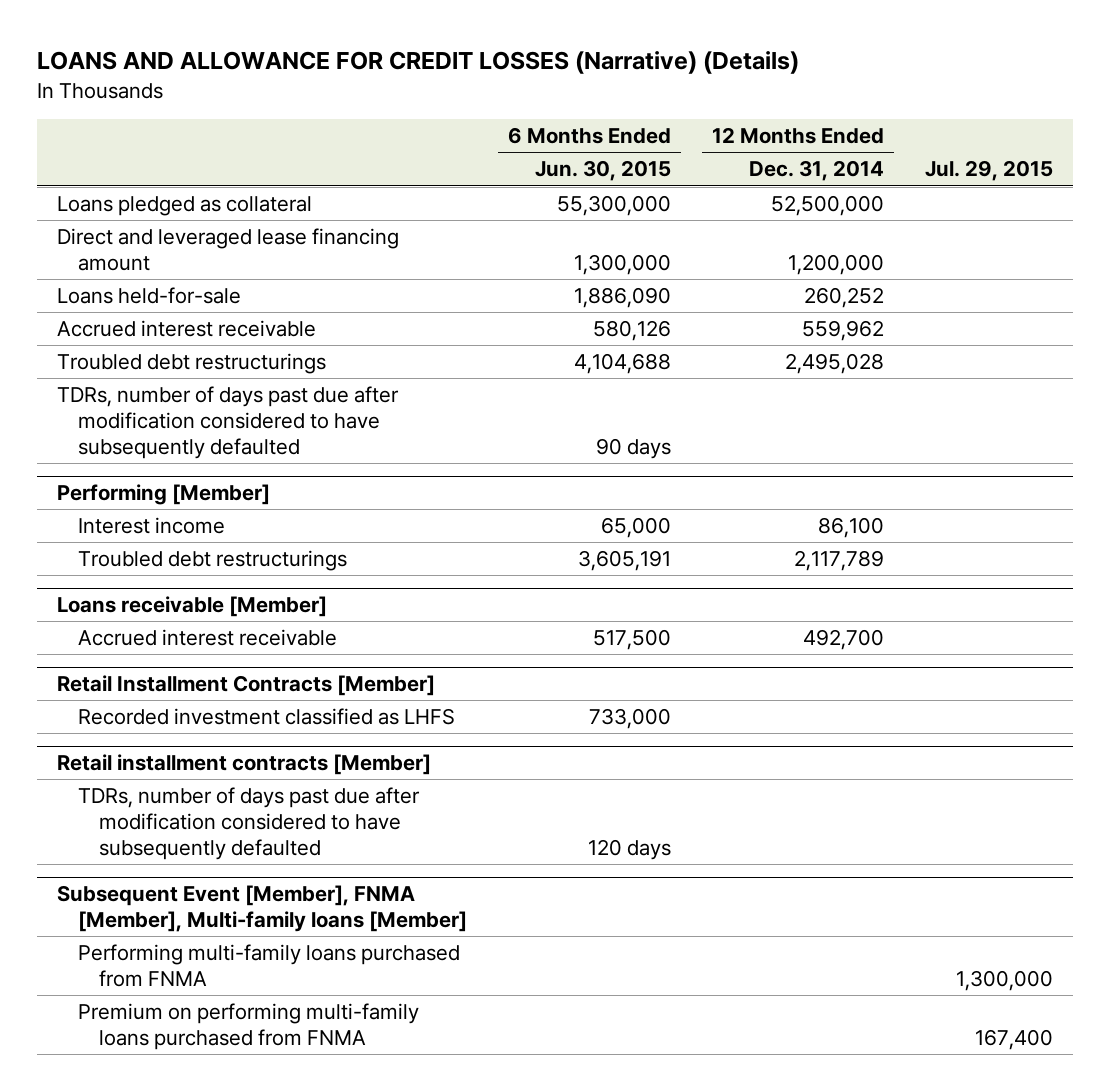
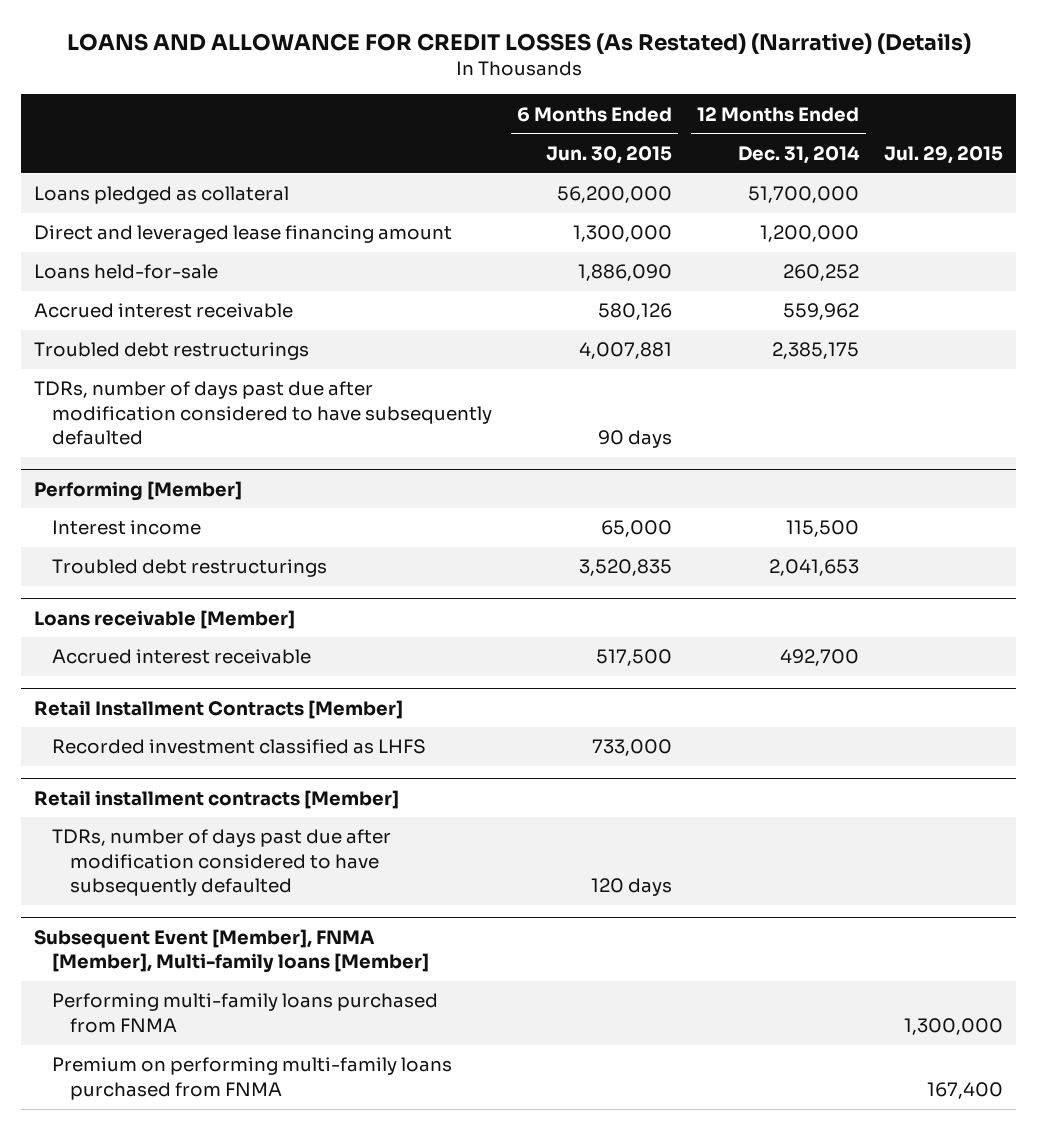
- LOANS AND ALLOWANCE FOR CREDIT LOSSES (Narrative) (Details)
+ LOANS AND ALLOWANCE FOR CREDIT LOSSES (As Restated) (Narrative) (Details)
- Loans pledged as collateral | 55,300,000 | 52,500,000 |
+ Loans pledged as collateral | 56,200,000 | 51,700,000 |
- Troubled debt restructurings | 4,104,688 | 2,495,028 |
+ Troubled debt restructurings | 4,007,881 | 2,385,175 |
@ Performing [Member]
- Interest income | 65,000 | 86,100 |
- Troubled debt restructurings | 3,605,191 | 2,117,789 |
+ Interest income | 65,000 | 115,500 |
+ Troubled debt restructurings | 3,520,835 | 2,041,653 |

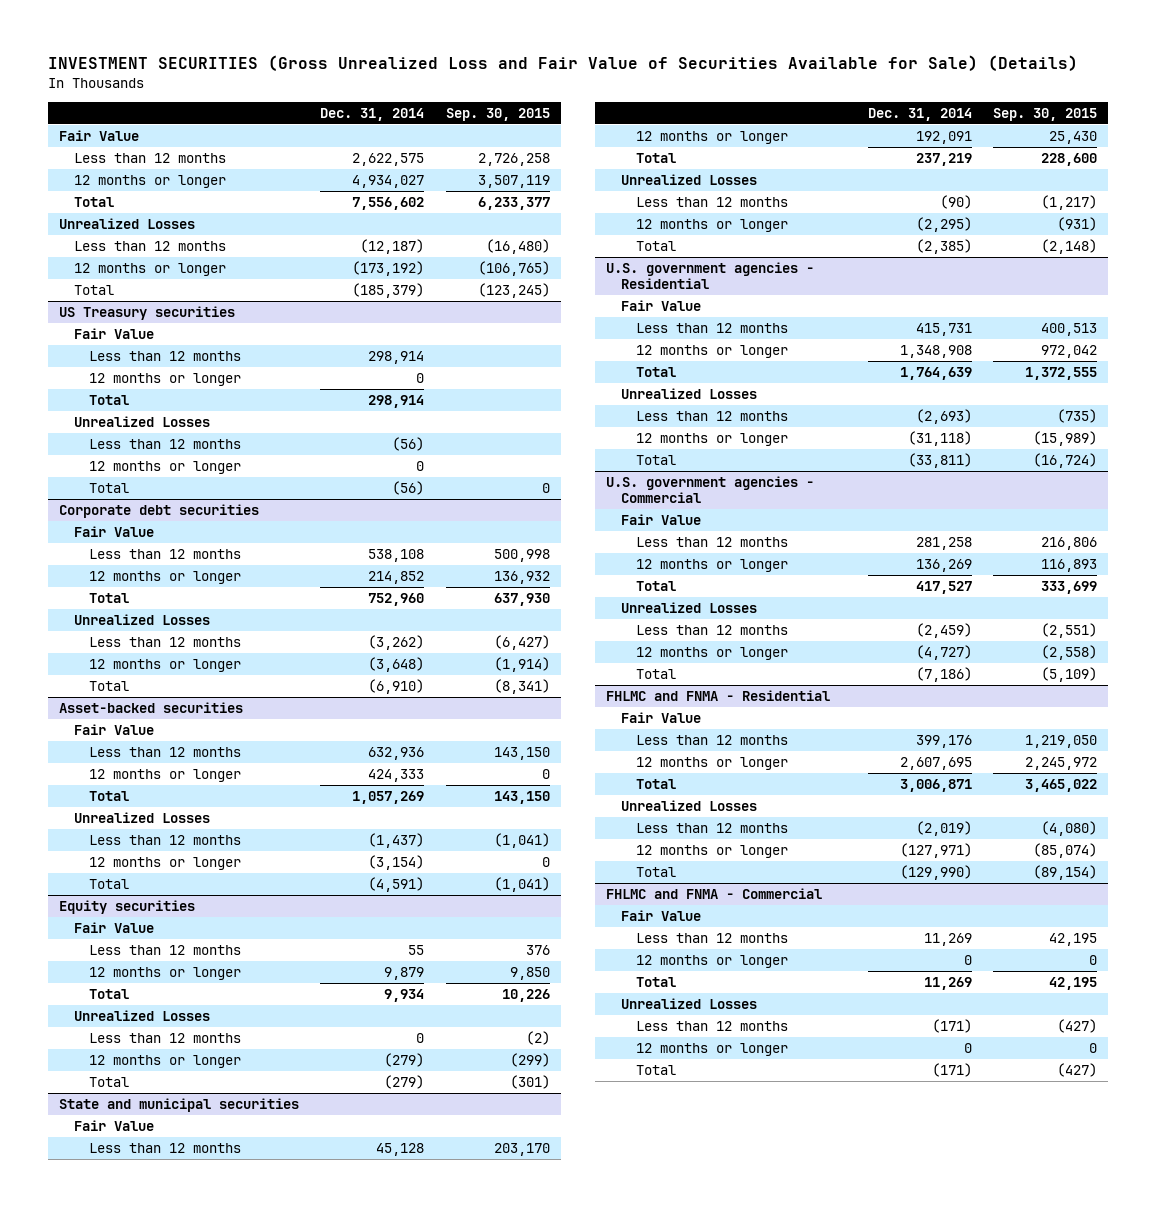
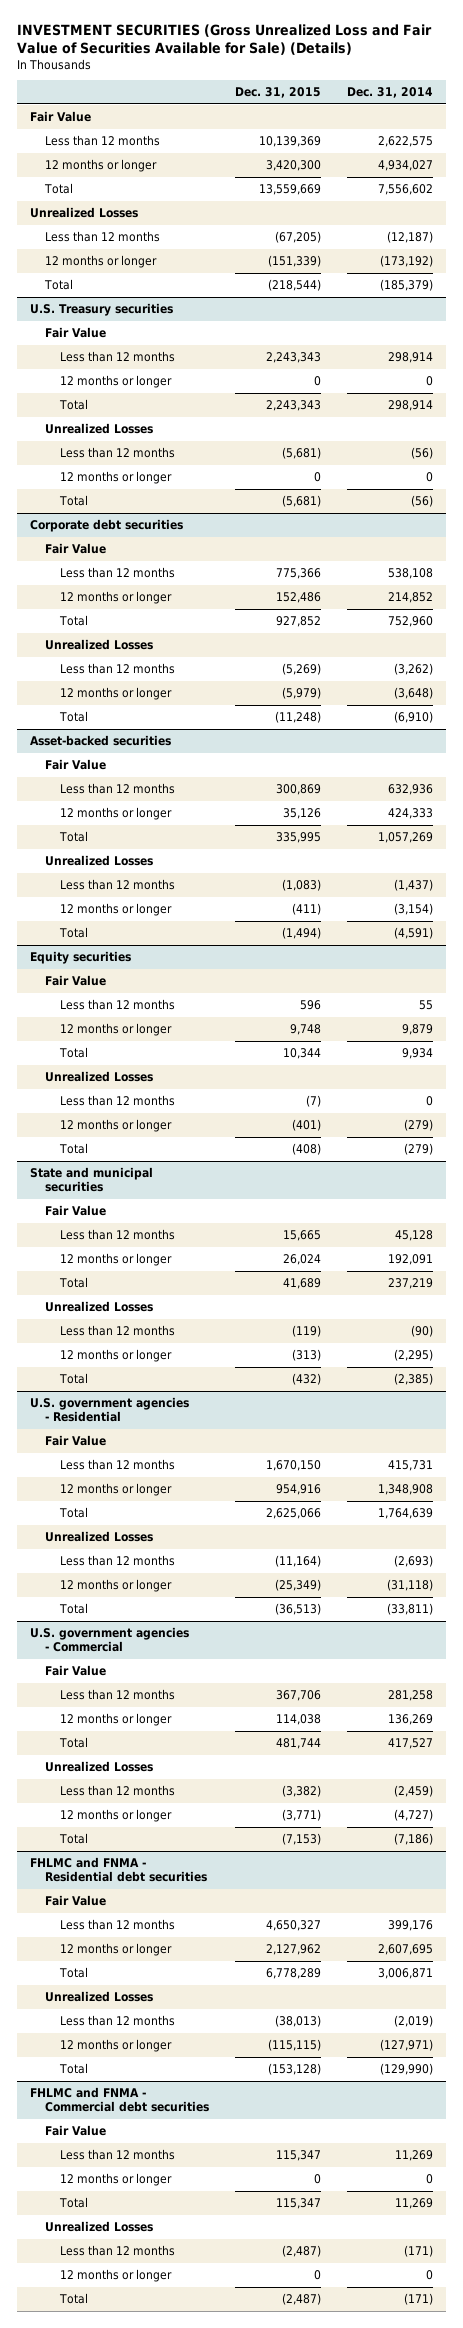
- | Dec. 31, 2014 | Sep. 30, 2015
+ | Dec. 31, 2015 | Dec. 31, 2014
- US Treasury securities
+ U.S. Treasury securities
- FHLMC and FNMA - Residential
+ FHLMC and FNMA - Residential debt securities
- FHLMC and FNMA - Commercial
+ FHLMC and FNMA - Commercial debt securities

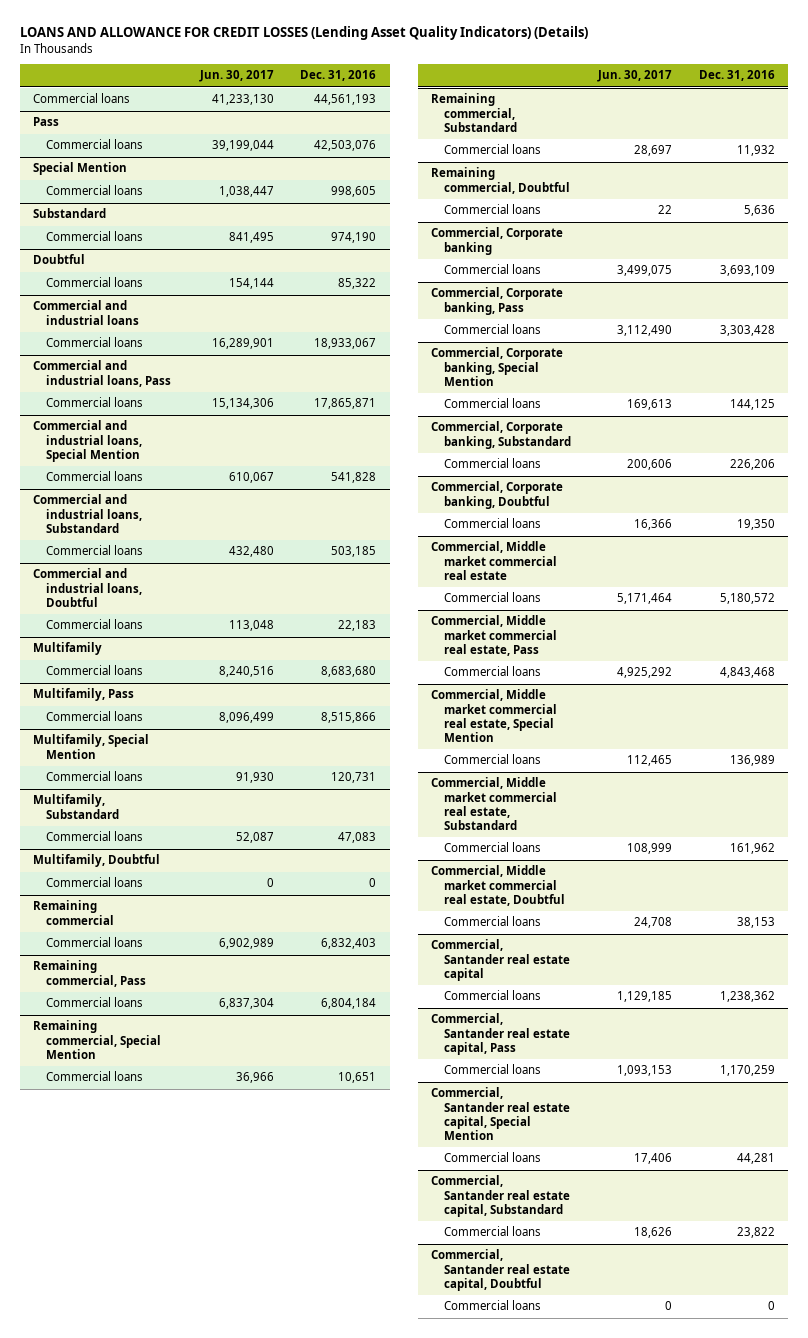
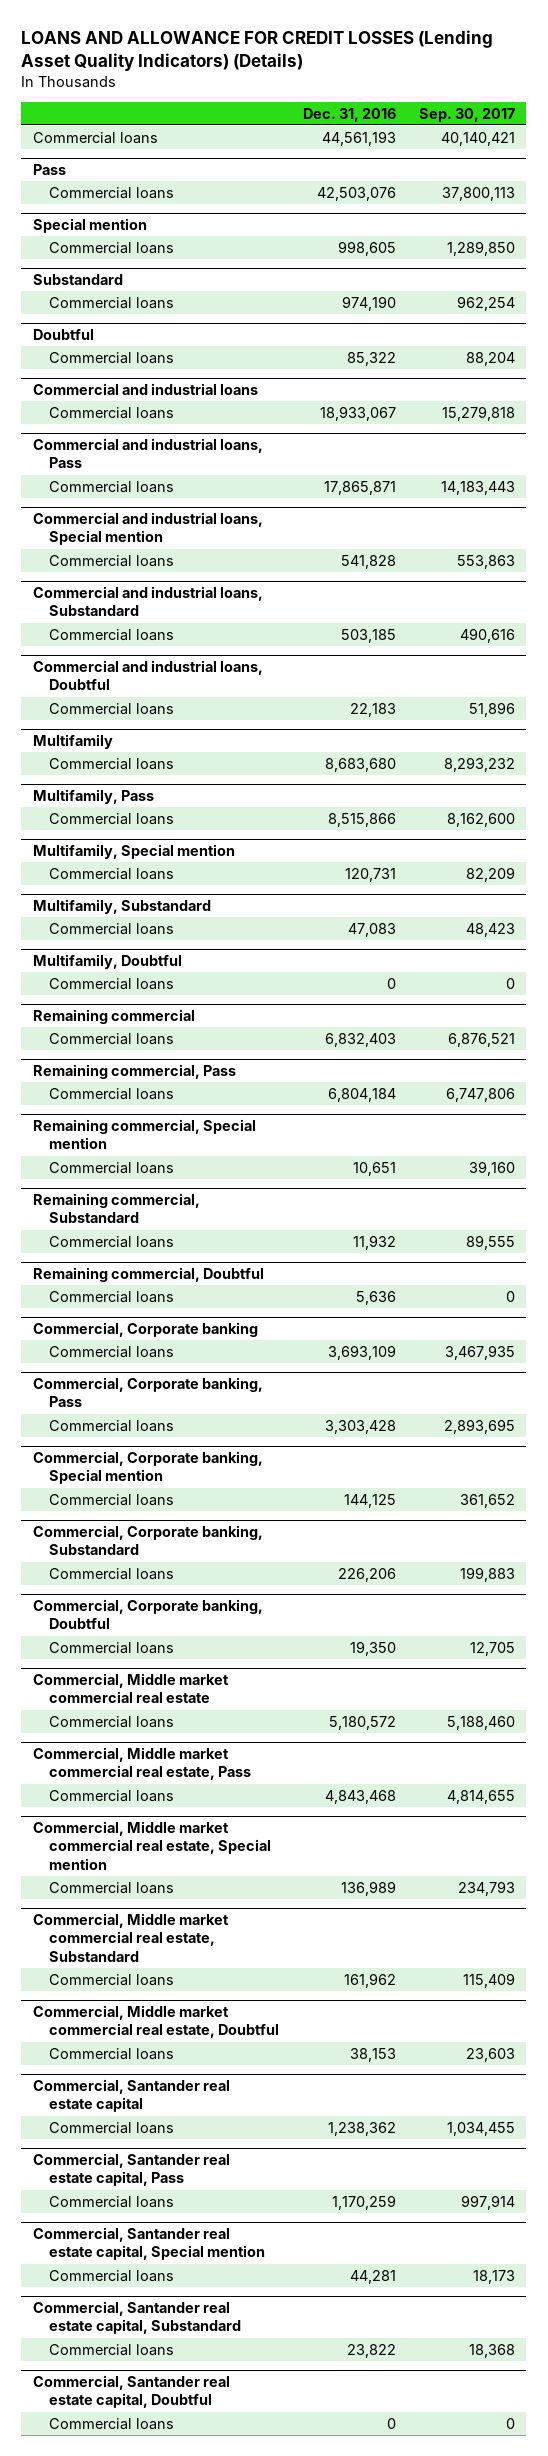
- | Jun. 30, 2017 | Dec. 31, 2016
+ | Dec. 31, 2016 | Sep. 30, 2017
- Special Mention
+ Special mention
- Commercial and industrial loans, Special Mention
+ Commercial and industrial loans, Special mention
- Multifamily, Special Mention
+ Multifamily, Special mention
- Remaining commercial, Special Mention
+ Remaining commercial, Special mention
- Commercial, Corporate banking, Special Mention
+ Commercial, Corporate banking, Special mention
- Commercial, Middle market commercial real estate, Special Mention
+ Commercial, Middle market commercial real estate, Special mention
- Commercial, Santander real estate capital, Special Mention
+ Commercial, Santander real estate capital, Special mention

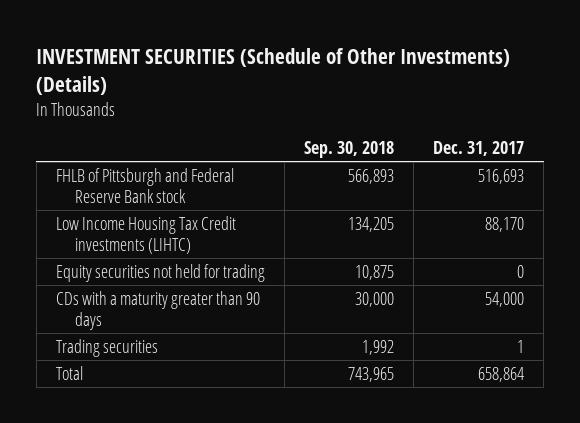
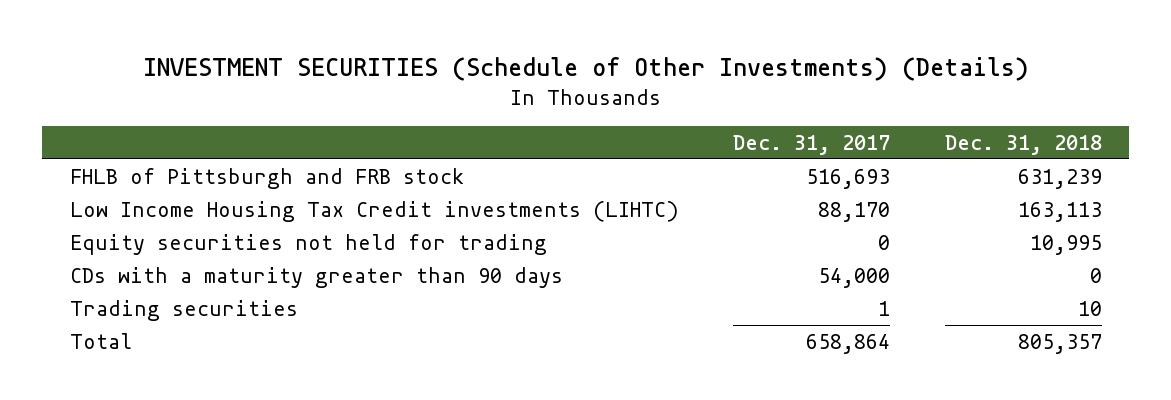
- | Sep. 30, 2018 | Dec. 31, 2017
+ | Dec. 31, 2017 | Dec. 31, 2018
- FHLB of Pittsburgh and Federal Reserve Bank stock | 566,893 | 516,693
+ FHLB of Pittsburgh and FRB stock | 516,693 | 631,239

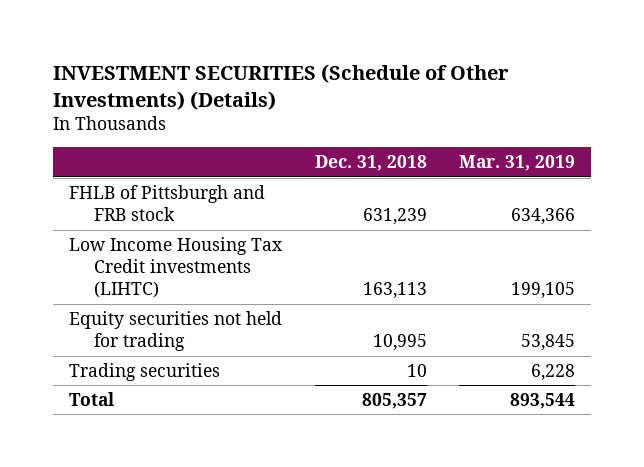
- | Dec. 31, 2017 | Dec. 31, 2018
+ | Dec. 31, 2018 | Mar. 31, 2019
- CDs with a maturity greater than 90 days | 54,000 | 0

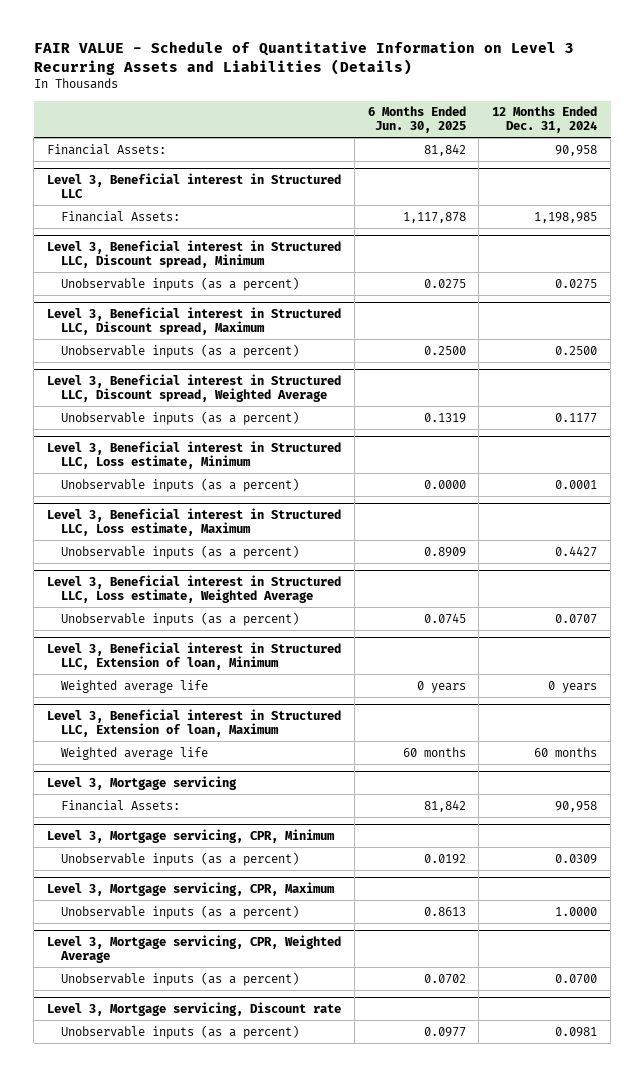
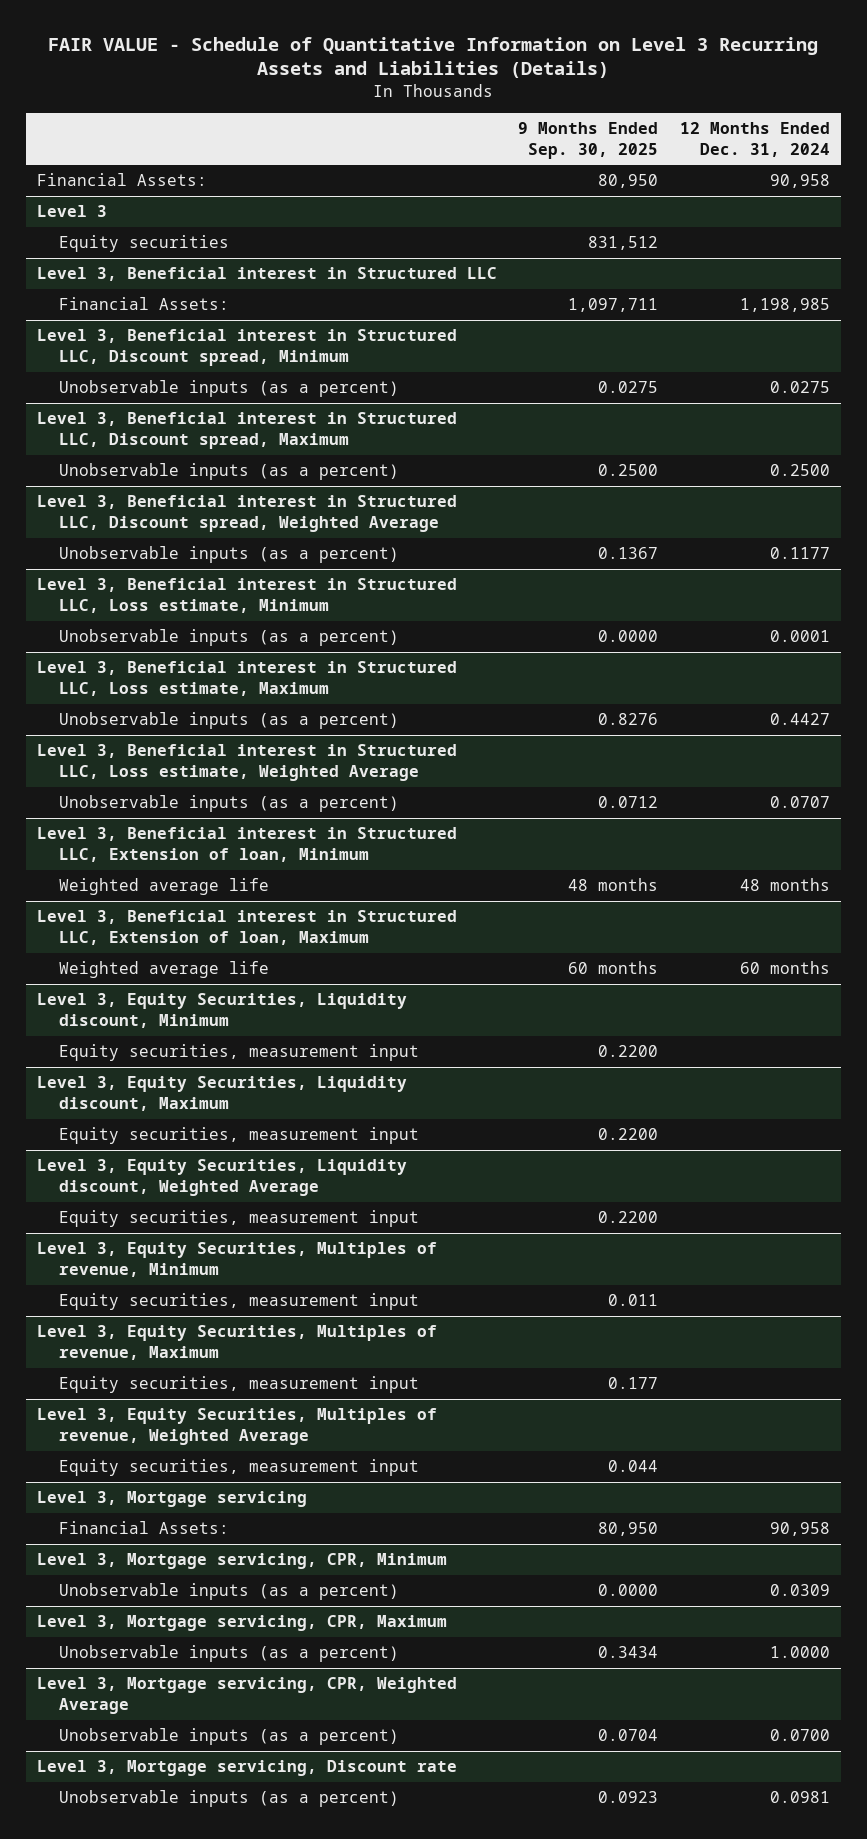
- | 6 Months Ended Jun. 30, 2025 | 12 Months Ended Dec. 31, 2024
+ | 9 Months Ended Sep. 30, 2025 | 12 Months Ended Dec. 31, 2024
+ Level 3
+ Equity securities | 831,512 |
@ Level 3, Beneficial interest in Structured LLC, Extension of loan, Minimum
- Weighted average life | 0 years | 0 years
+ Weighted average life | 48 months | 48 months
+ Level 3, Equity Securities, Liquidity discount, Minimum
+ Equity securities, measurement input | 0.2200 |
+ Level 3, Equity Securities, Liquidity discount, Maximum
+ Equity securities, measurement input | 0.2200 |
+ Level 3, Equity Securities, Liquidity discount, Weighted Average
+ Equity securities, measurement input | 0.2200 |
+ Level 3, Equity Securities, Multiples of revenue, Minimum
+ Equity securities, measurement input | 0.011 |
+ Level 3, Equity Securities, Multiples of revenue, Maximum
+ Equity securities, measurement input | 0.177 |
+ Level 3, Equity Securities, Multiples of revenue, Weighted Average
+ Equity securities, measurement input | 0.044 |

